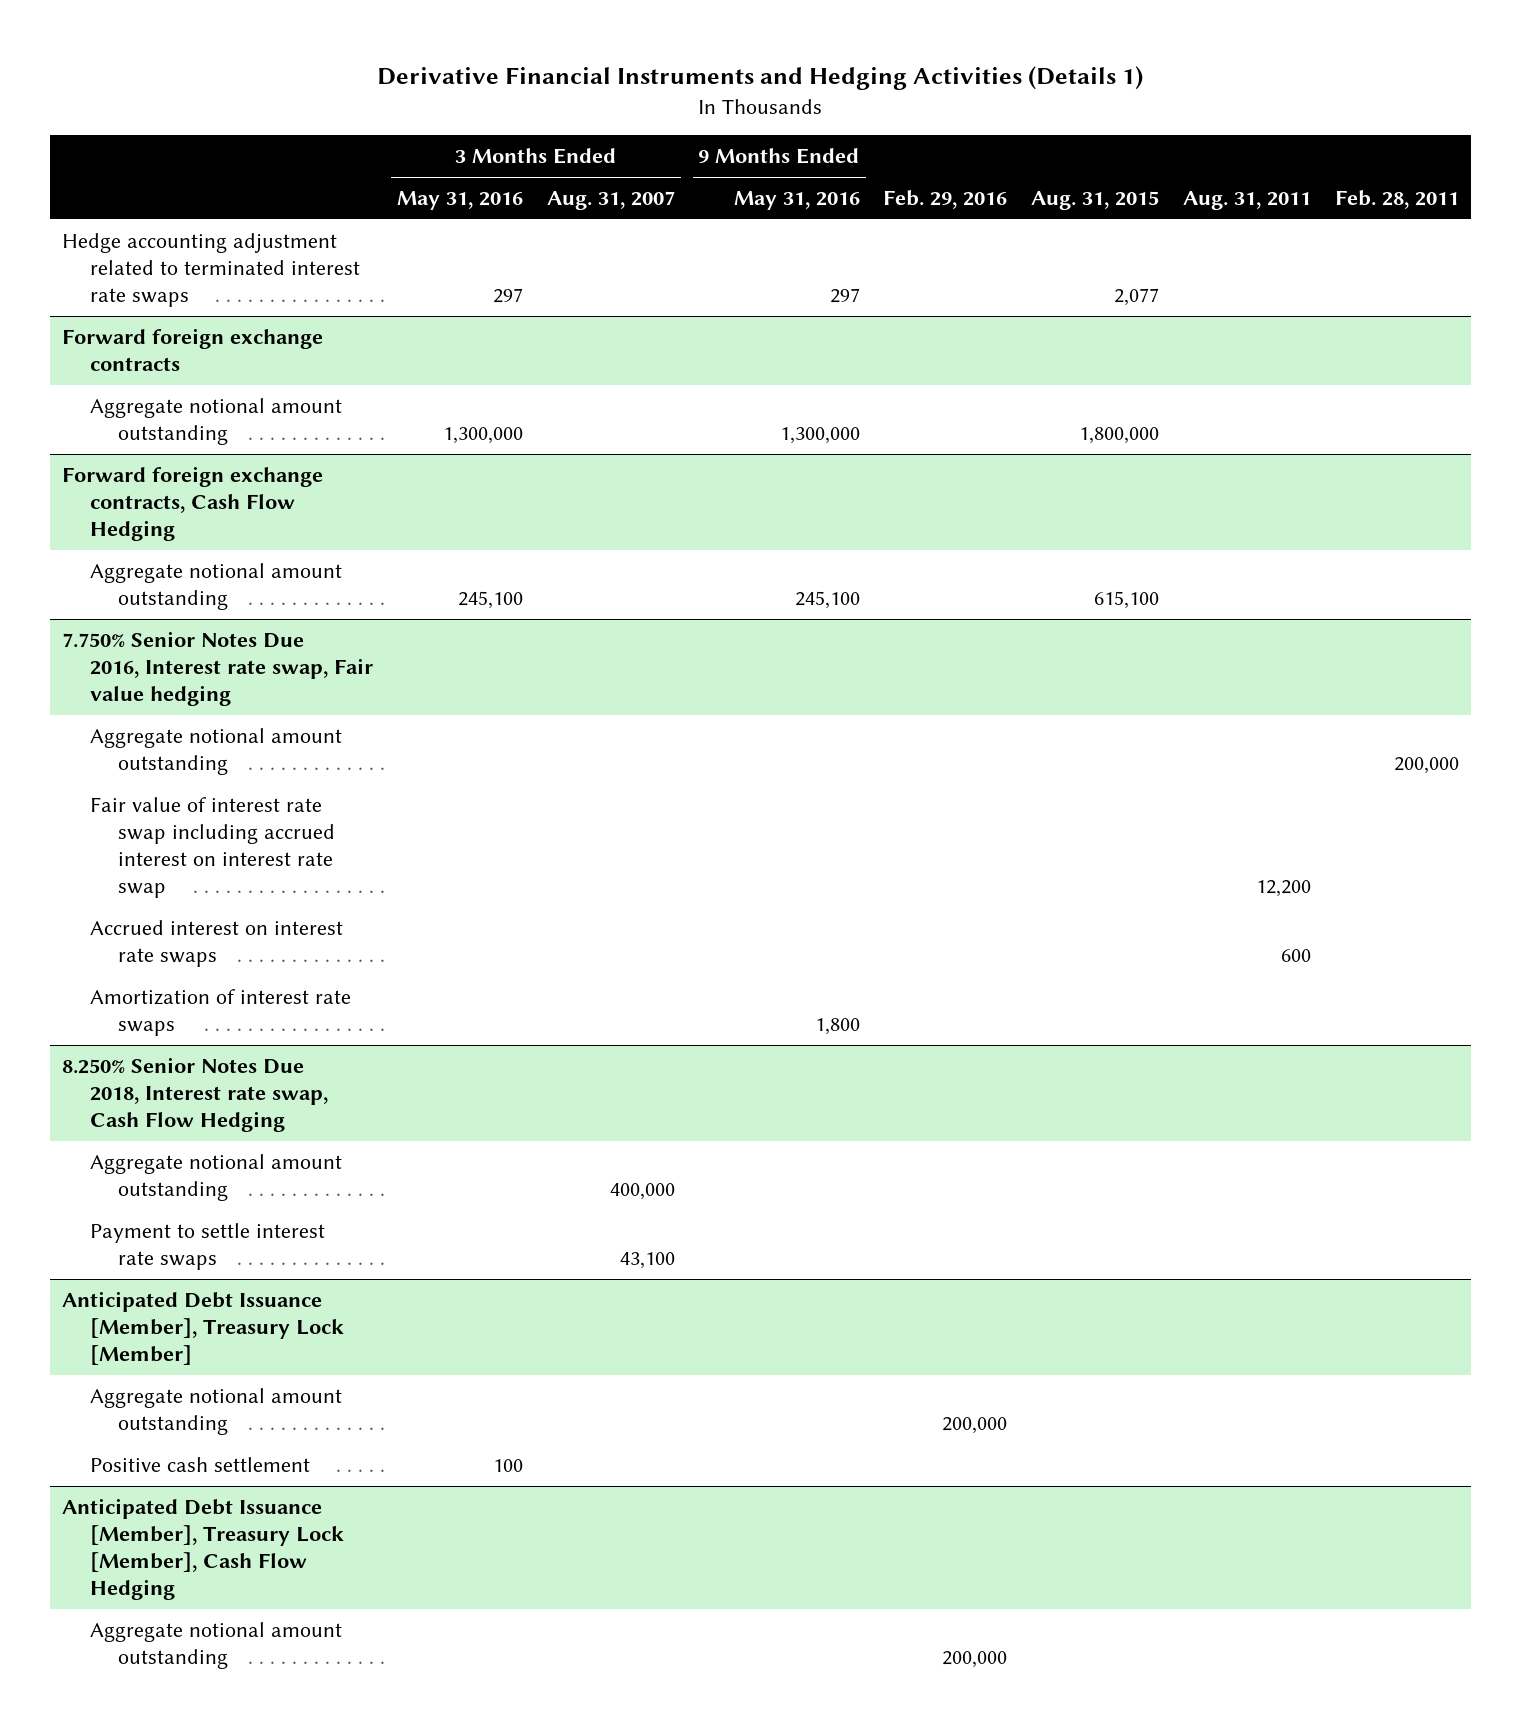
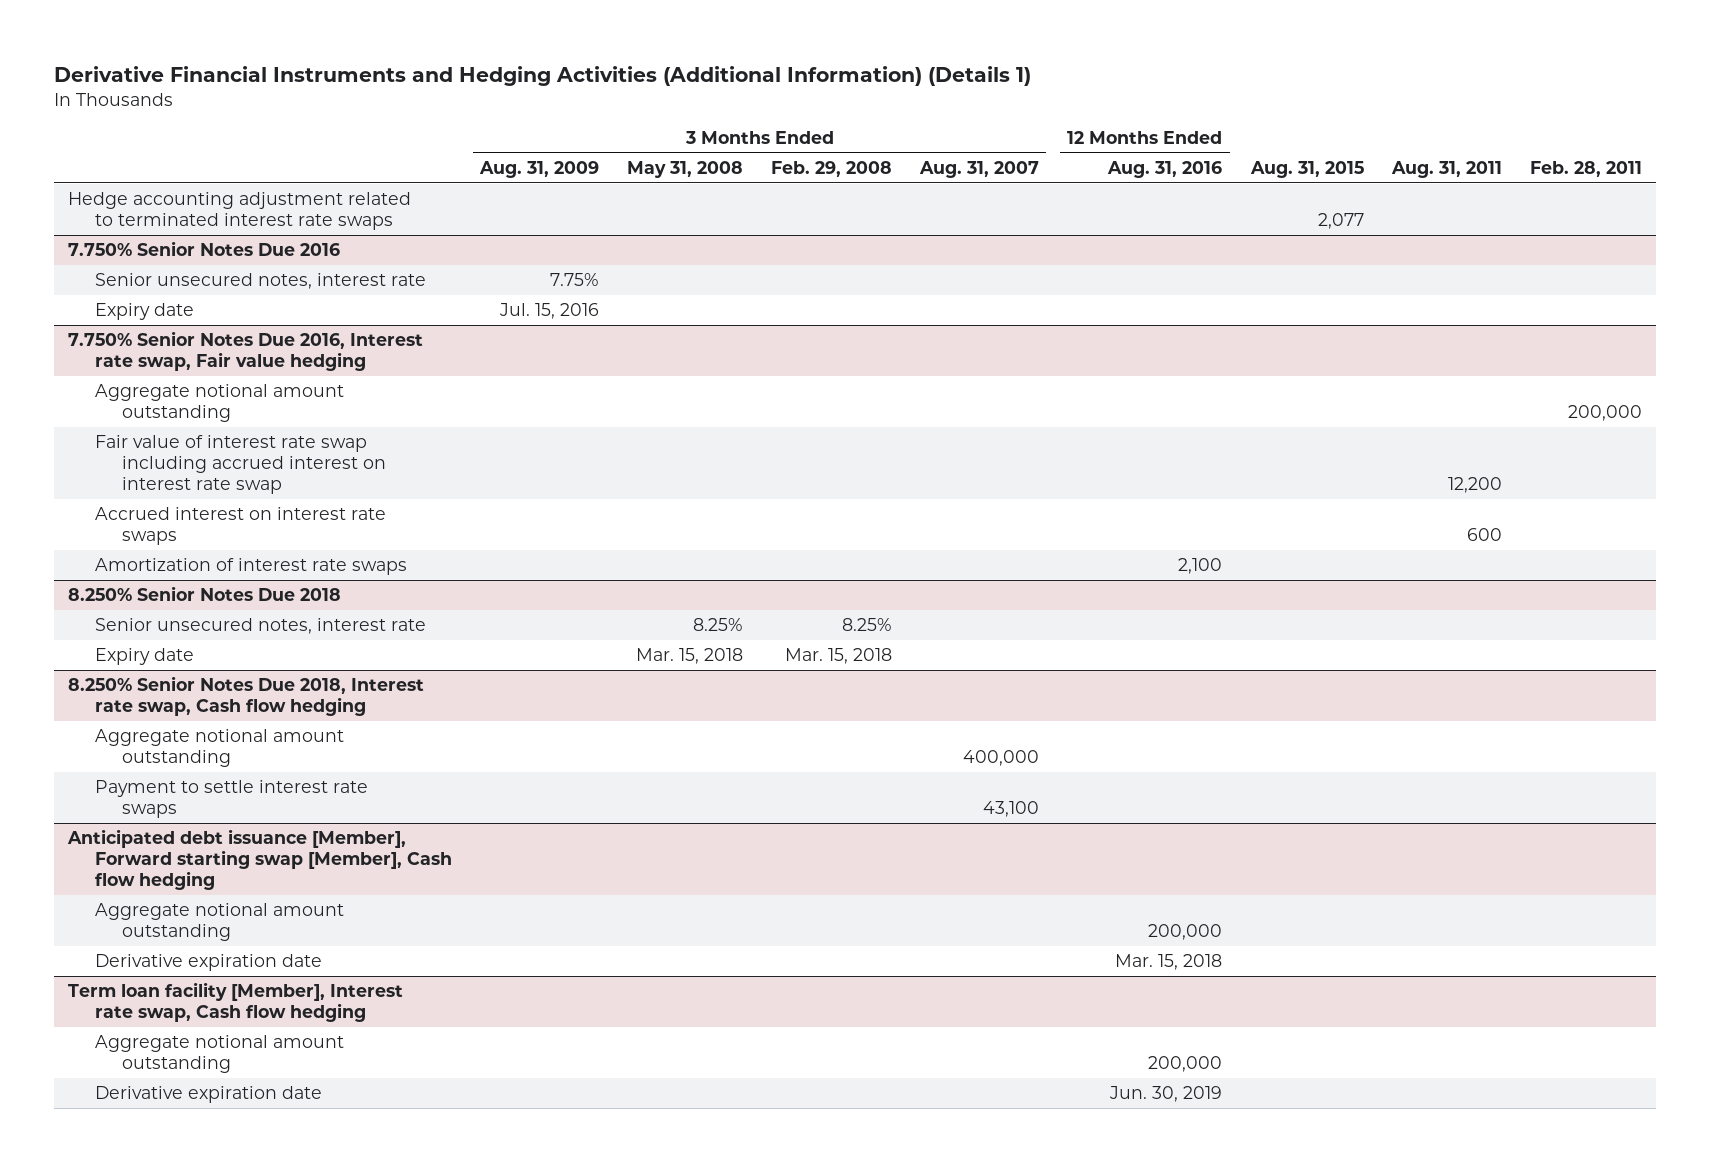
- Derivative Financial Instruments and Hedging Activities (Details 1)
+ Derivative Financial Instruments and Hedging Activities (Additional Information) (Details 1)
- | 3 Months Ended May 31, 2016 | 3 Months Ended Aug. 31, 2007 | 9 Months Ended May 31, 2016 | Feb. 29, 2016 | Aug. 31, 2015 | Aug. 31, 2011 | Feb. 28, 2011
+ | 3 Months Ended Aug. 31, 2009 | 3 Months Ended May 31, 2008 | 3 Months Ended Feb. 29, 2008 | 3 Months Ended Aug. 31, 2007 | 12 Months Ended Aug. 31, 2016 | Aug. 31, 2015 | Aug. 31, 2011 | Feb. 28, 2011
- Forward foreign exchange contracts
- Aggregate notional amount outstanding | 1,300,000 | | 1,300,000 | | 1,800,000 | |
- Forward foreign exchange contracts, Cash Flow Hedging
- Aggregate notional amount outstanding | 245,100 | | 245,100 | | 615,100 | |
+ 7.750% Senior Notes Due 2016
+ Senior unsecured notes, interest rate | 7.75% | | | | | | |
+ Expiry date | Jul. 15, 2016 | | | | | | |
- 8.250% Senior Notes Due 2018, Interest rate swap, Cash Flow Hedging
+ 8.250% Senior Notes Due 2018
+ Senior unsecured notes, interest rate | | 8.25% | 8.25% | | | | |
+ Expiry date | | Mar. 15, 2018 | Mar. 15, 2018 | | | | |
+ 8.250% Senior Notes Due 2018, Interest rate swap, Cash flow hedging
- Anticipated Debt Issuance [Member], Treasury Lock [Member]
- Aggregate notional amount outstanding | | | | 200,000 | | |
- Positive cash settlement | 100 | | | | | |
- Anticipated Debt Issuance [Member], Treasury Lock [Member], Cash Flow Hedging
+ Anticipated debt issuance [Member], Forward starting swap [Member], Cash flow hedging
+ Derivative expiration date | | | | | Mar. 15, 2018 | | |
+ Term loan facility [Member], Interest rate swap, Cash flow hedging
+ Aggregate notional amount outstanding | | | | | 200,000 | | |
+ Derivative expiration date | | | | | Jun. 30, 2019 | | |

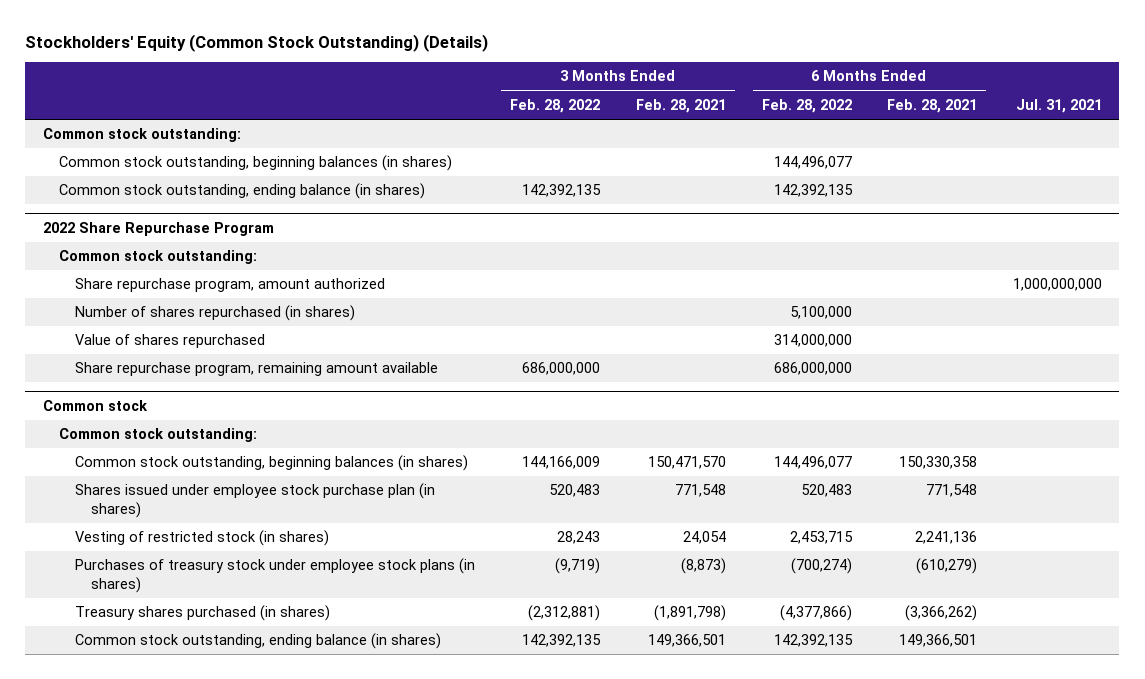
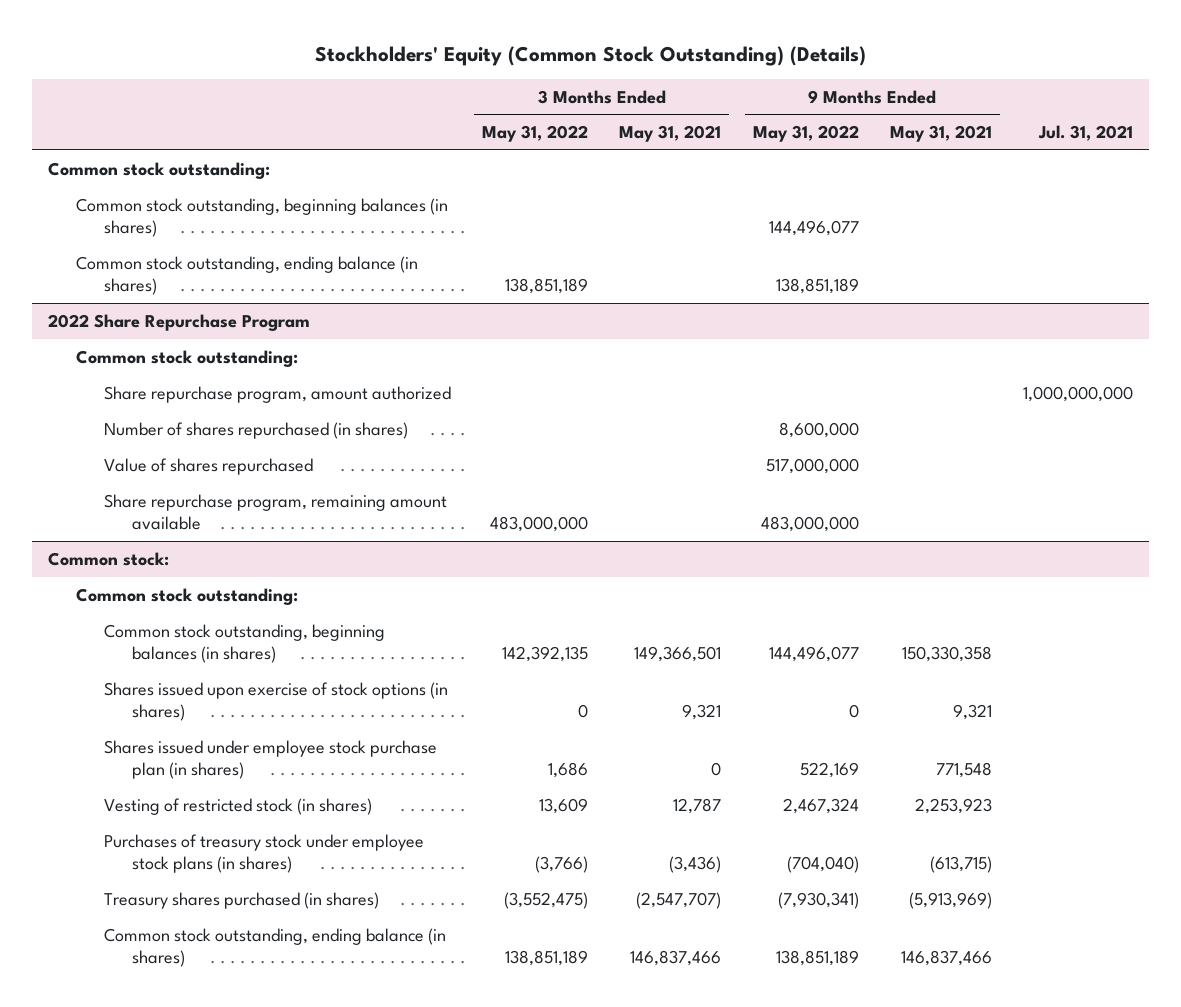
- | 3 Months Ended Feb. 28, 2022 | 3 Months Ended Feb. 28, 2021 | 6 Months Ended Feb. 28, 2022 | 6 Months Ended Feb. 28, 2021 | Jul. 31, 2021
+ | 3 Months Ended May 31, 2022 | 3 Months Ended May 31, 2021 | 9 Months Ended May 31, 2022 | 9 Months Ended May 31, 2021 | Jul. 31, 2021
- Common stock
+ Common stock:
+ Shares issued upon exercise of stock options (in shares) | 0 | 9,321 | 0 | 9,321 |

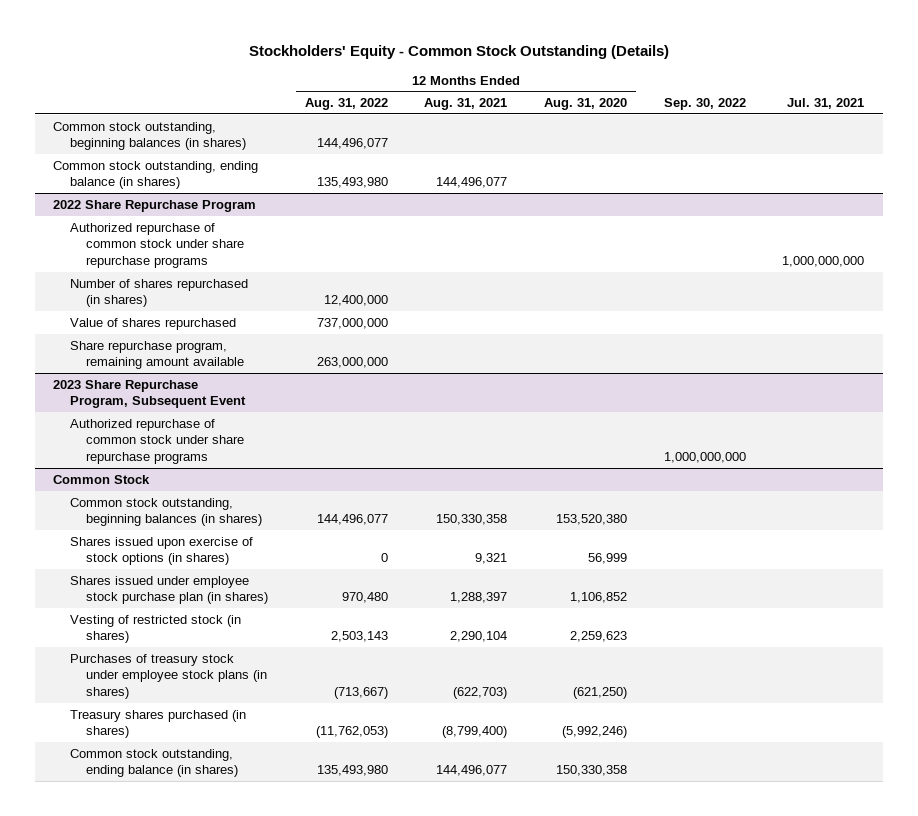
- Stockholders' Equity (Common Stock Outstanding) (Details)
+ Stockholders' Equity - Common Stock Outstanding (Details)
- | 3 Months Ended May 31, 2022 | 3 Months Ended May 31, 2021 | 9 Months Ended May 31, 2022 | 9 Months Ended May 31, 2021 | Jul. 31, 2021
+ | 12 Months Ended Aug. 31, 2022 | 12 Months Ended Aug. 31, 2021 | 12 Months Ended Aug. 31, 2020 | Sep. 30, 2022 | Jul. 31, 2021
- Common stock outstanding:
@ 2022 Share Repurchase Program
- Common stock outstanding:
- Share repurchase program, amount authorized | | | | | 1,000,000,000
+ Authorized repurchase of common stock under share repurchase programs | | | | | 1,000,000,000
- Common stock:
- Common stock outstanding:
+ 2023 Share Repurchase Program, Subsequent Event
+ Authorized repurchase of common stock under share repurchase programs | | | | 1,000,000,000 |
+ Common Stock

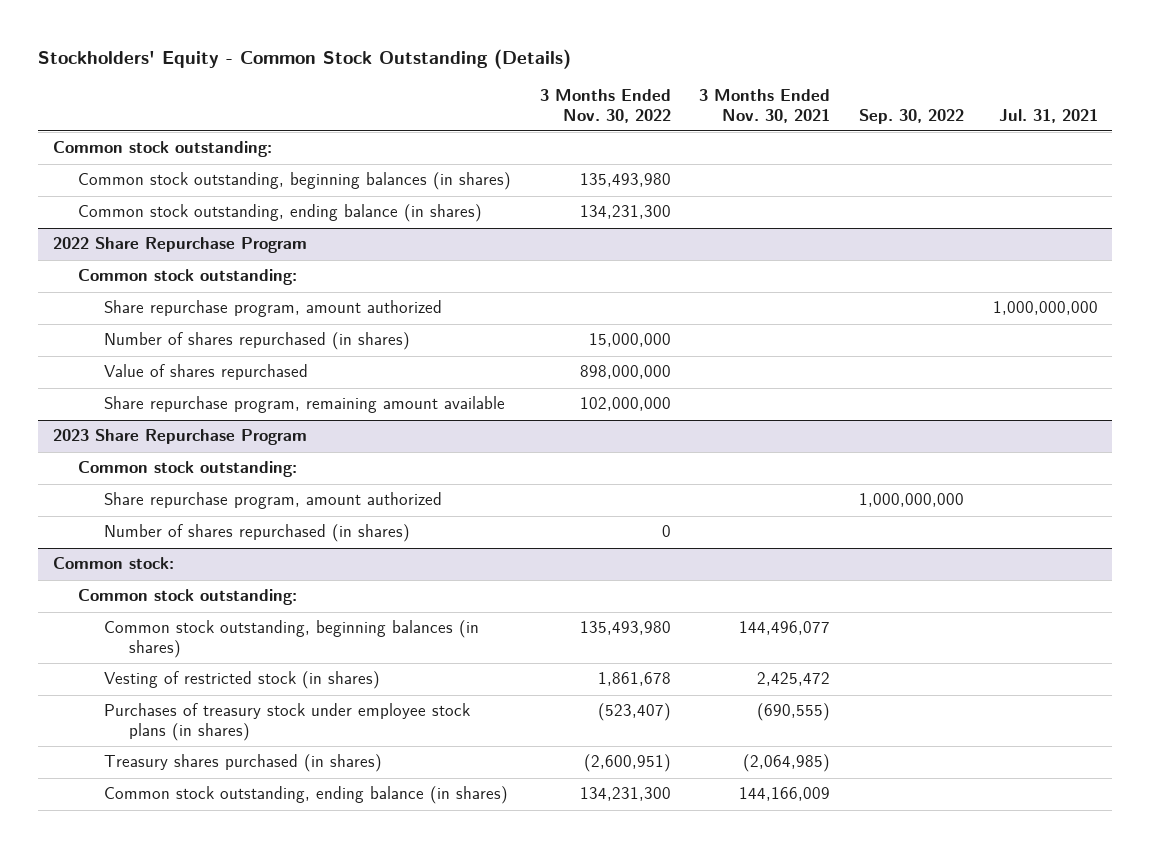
- | 12 Months Ended Aug. 31, 2022 | 12 Months Ended Aug. 31, 2021 | 12 Months Ended Aug. 31, 2020 | Sep. 30, 2022 | Jul. 31, 2021
+ | 3 Months Ended Nov. 30, 2022 | 3 Months Ended Nov. 30, 2021 | Sep. 30, 2022 | Jul. 31, 2021
+ Common stock outstanding:
@ 2022 Share Repurchase Program
- Authorized repurchase of common stock under share repurchase programs | | | | | 1,000,000,000
+ Common stock outstanding:
+ Share repurchase program, amount authorized | | | | 1,000,000,000
- 2023 Share Repurchase Program, Subsequent Event
- Authorized repurchase of common stock under share repurchase programs | | | | 1,000,000,000 |
- Common Stock
+ 2023 Share Repurchase Program
+ Common stock outstanding:
+ Share repurchase program, amount authorized | | | 1,000,000,000 |
+ Number of shares repurchased (in shares) | 0 | | |
+ Common stock:
+ Common stock outstanding:
- Shares issued upon exercise of stock options (in shares) | 0 | 9,321 | 56,999 | |
- Shares issued under employee stock purchase plan (in shares) | 970,480 | 1,288,397 | 1,106,852 | |

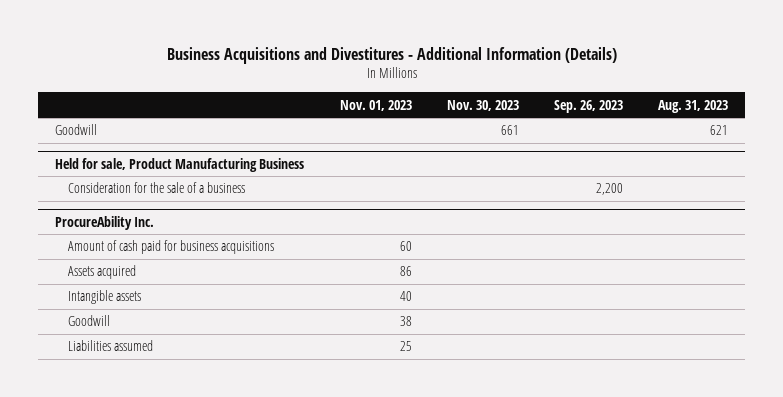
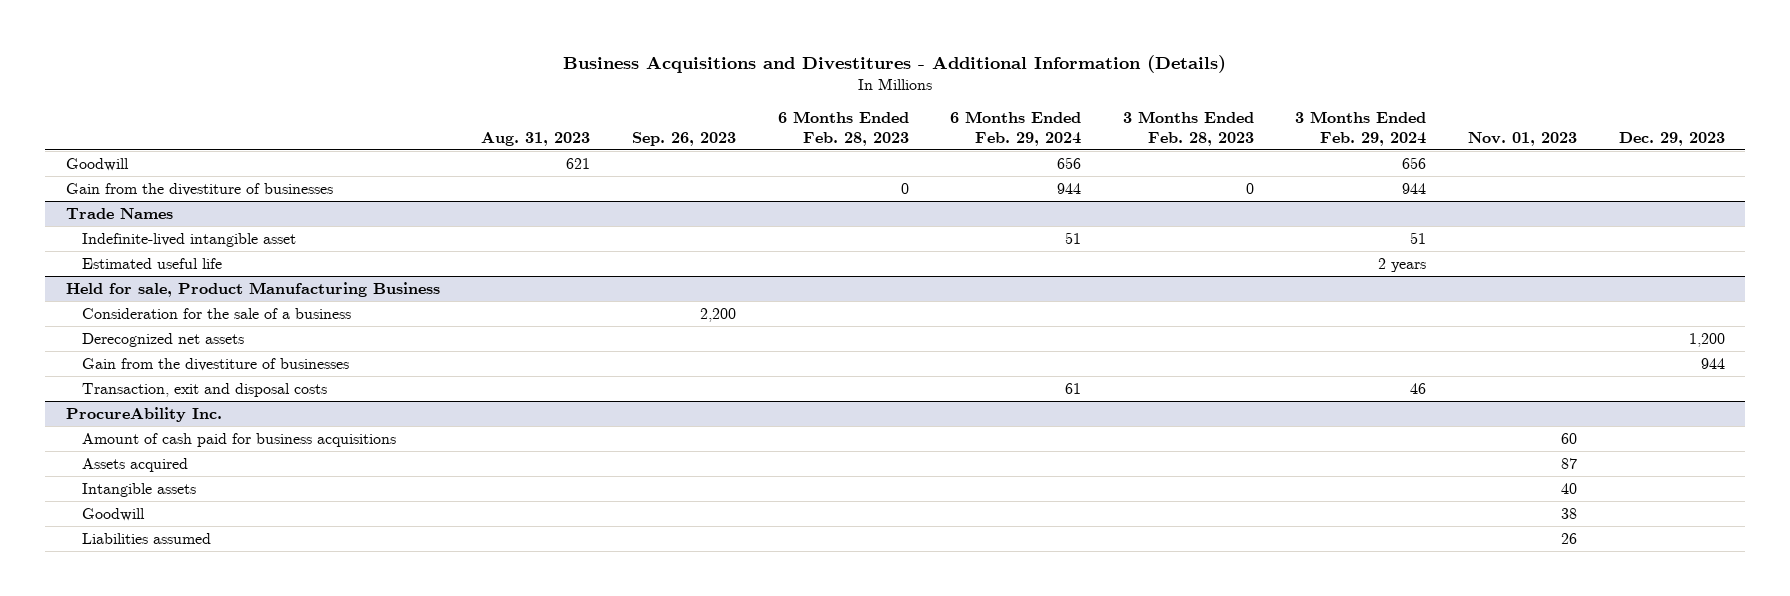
- | Nov. 01, 2023 | Nov. 30, 2023 | Sep. 26, 2023 | Aug. 31, 2023
+ | Aug. 31, 2023 | Sep. 26, 2023 | 6 Months Ended Feb. 28, 2023 | 6 Months Ended Feb. 29, 2024 | 3 Months Ended Feb. 28, 2023 | 3 Months Ended Feb. 29, 2024 | Nov. 01, 2023 | Dec. 29, 2023
+ Gain from the divestiture of businesses | | | 0 | 944 | 0 | 944 | |
+ Trade Names
+ Indefinite-lived intangible asset | | | | 51 | | 51 | |
+ Estimated useful life | | | | | | 2 years | |
@ Held for sale, Product Manufacturing Business
+ Derecognized net assets | | | | | | | | 1,200
+ Gain from the divestiture of businesses | | | | | | | | 944
+ Transaction, exit and disposal costs | | | | 61 | | 46 | |
@ ProcureAbility Inc.
- Assets acquired | 86 | | |
+ Assets acquired | | | | | | | 87 |
- Liabilities assumed | 25 | | |
+ Liabilities assumed | | | | | | | 26 |

